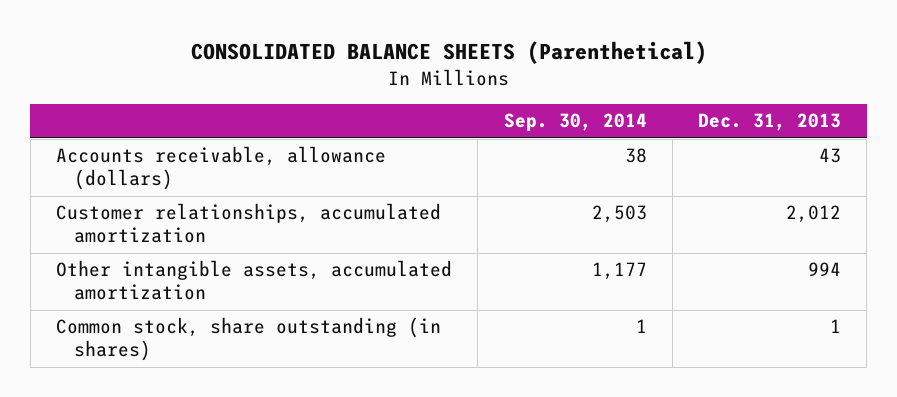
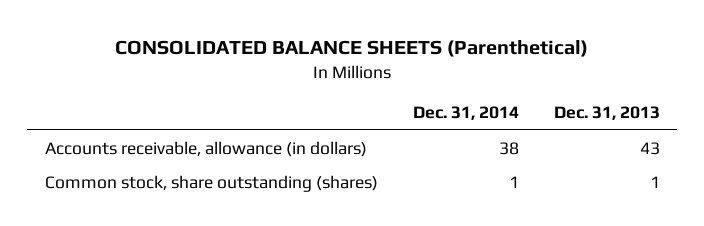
- | Sep. 30, 2014 | Dec. 31, 2013
+ | Dec. 31, 2014 | Dec. 31, 2013
- Accounts receivable, allowance (dollars) | 38 | 43
- Customer relationships, accumulated amortization | 2,503 | 2,012
- Other intangible assets, accumulated amortization | 1,177 | 994
- Common stock, share outstanding (in shares) | 1 | 1
+ Accounts receivable, allowance (in dollars) | 38 | 43
+ Common stock, share outstanding (shares) | 1 | 1

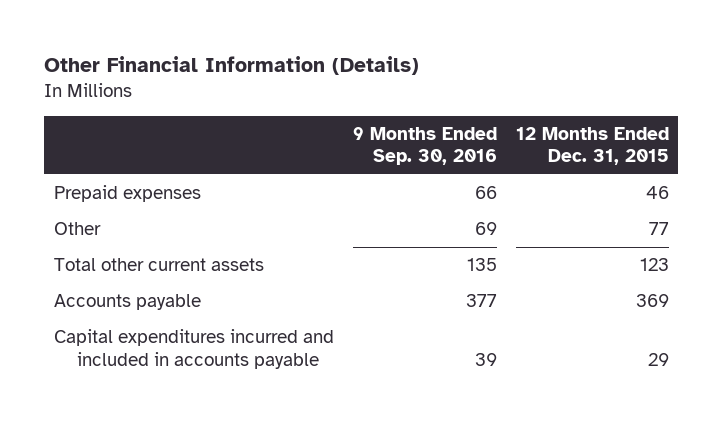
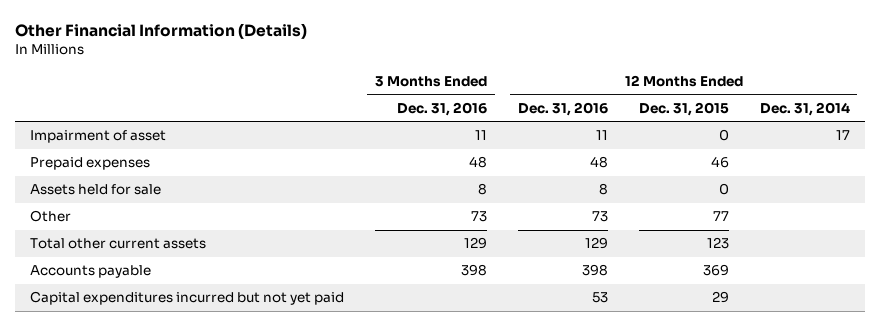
- | 9 Months Ended Sep. 30, 2016 | 12 Months Ended Dec. 31, 2015
+ | 3 Months Ended Dec. 31, 2016 | 12 Months Ended Dec. 31, 2016 | 12 Months Ended Dec. 31, 2015 | 12 Months Ended Dec. 31, 2014
+ Impairment of asset | 11 | 11 | 0 | 17
+ Assets held for sale | 8 | 8 | 0 |
- Capital expenditures incurred and included in accounts payable | 39 | 29
+ Capital expenditures incurred but not yet paid | | 53 | 29 |

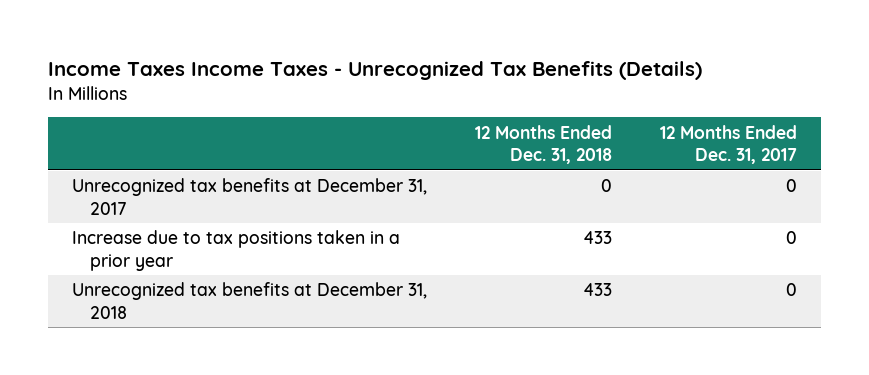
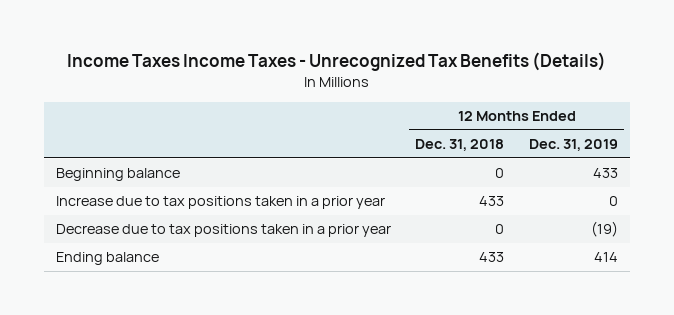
- | 12 Months Ended Dec. 31, 2018 | 12 Months Ended Dec. 31, 2017
+ | 12 Months Ended Dec. 31, 2018 | 12 Months Ended Dec. 31, 2019
- Unrecognized tax benefits at December 31, 2017 | 0 | 0
+ Beginning balance | 0 | 433
- Unrecognized tax benefits at December 31, 2018 | 433 | 0
+ Decrease due to tax positions taken in a prior year | 0 | (19)
+ Ending balance | 433 | 414

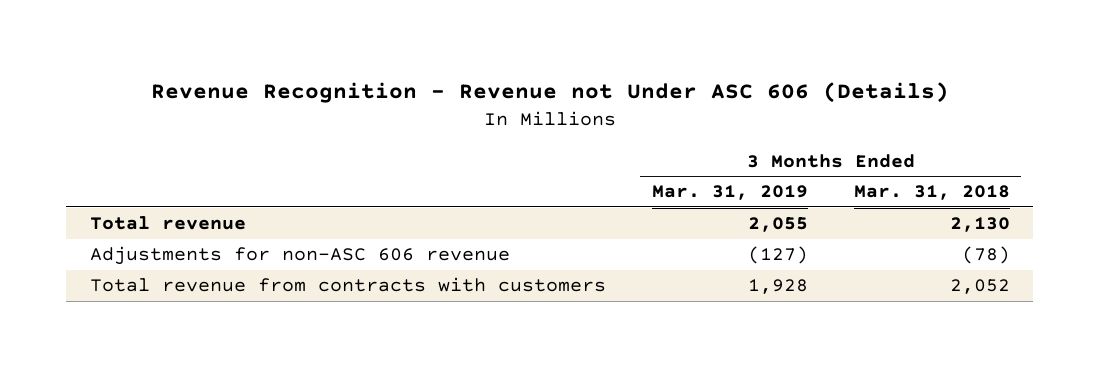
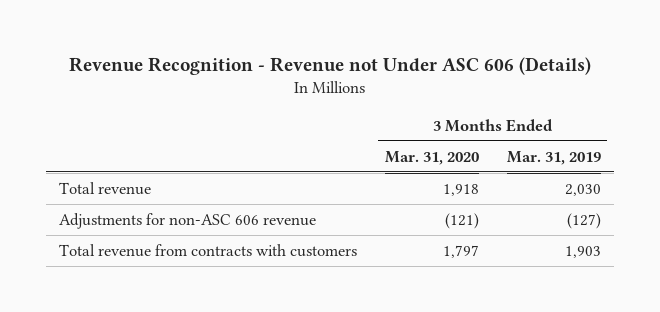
- | 3 Months Ended Mar. 31, 2019 | 3 Months Ended Mar. 31, 2018
+ | 3 Months Ended Mar. 31, 2020 | 3 Months Ended Mar. 31, 2019
- Total revenue | 2,055 | 2,130
+ Total revenue | 1,918 | 2,030
- Total revenue from contracts with customers | 1,928 | 2,052
+ Total revenue from contracts with customers | 1,797 | 1,903

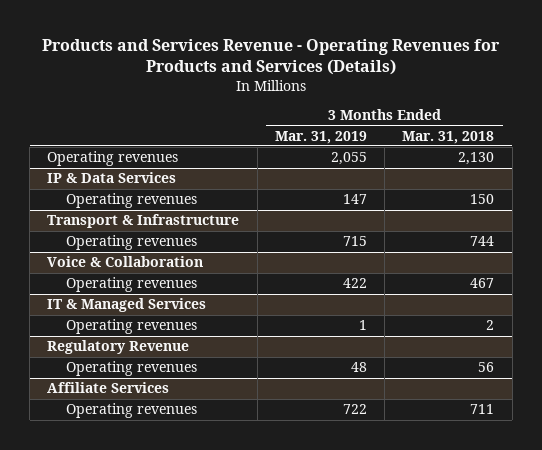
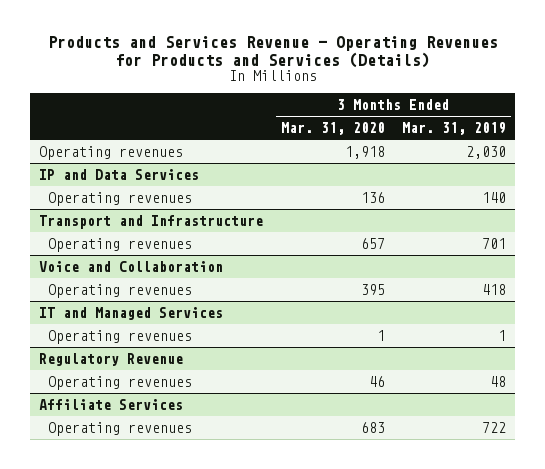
- | 3 Months Ended Mar. 31, 2019 | 3 Months Ended Mar. 31, 2018
+ | 3 Months Ended Mar. 31, 2020 | 3 Months Ended Mar. 31, 2019
- Operating revenues | 2,055 | 2,130
- IP & Data Services
- Operating revenues | 147 | 150
- Transport & Infrastructure
- Operating revenues | 715 | 744
- Voice & Collaboration
- Operating revenues | 422 | 467
- IT & Managed Services
+ Operating revenues | 1,918 | 2,030
+ IP and Data Services
+ Operating revenues | 136 | 140
+ Transport and Infrastructure
+ Operating revenues | 657 | 701
+ Voice and Collaboration
+ Operating revenues | 395 | 418
+ IT and Managed Services

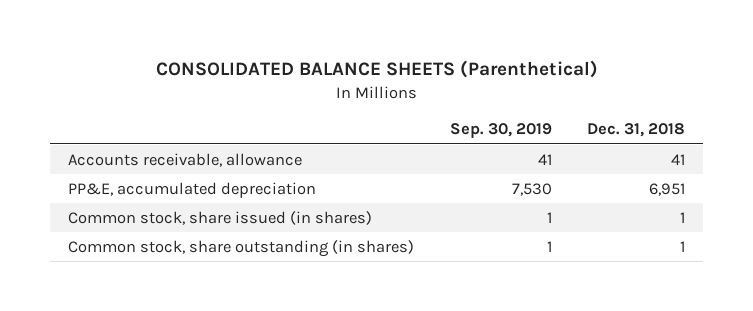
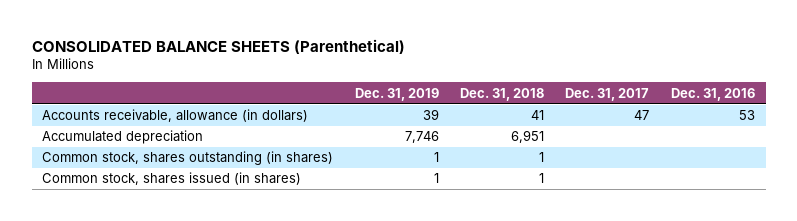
- | Sep. 30, 2019 | Dec. 31, 2018
+ | Dec. 31, 2019 | Dec. 31, 2018 | Dec. 31, 2017 | Dec. 31, 2016
- Accounts receivable, allowance | 41 | 41
- PP&E, accumulated depreciation | 7,530 | 6,951
- Common stock, share issued (in shares) | 1 | 1
- Common stock, share outstanding (in shares) | 1 | 1
+ Accounts receivable, allowance (in dollars) | 39 | 41 | 47 | 53
+ Accumulated depreciation | 7,746 | 6,951 | |
+ Common stock, shares outstanding (in shares) | 1 | 1 | |
+ Common stock, shares issued (in shares) | 1 | 1 | |

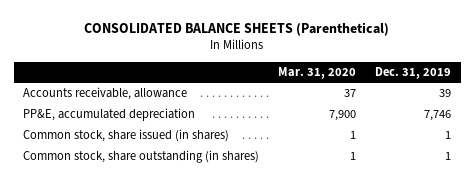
- | Dec. 31, 2019 | Dec. 31, 2018 | Dec. 31, 2017 | Dec. 31, 2016
+ | Mar. 31, 2020 | Dec. 31, 2019
- Accounts receivable, allowance (in dollars) | 39 | 41 | 47 | 53
- Accumulated depreciation | 7,746 | 6,951 | |
- Common stock, shares outstanding (in shares) | 1 | 1 | |
- Common stock, shares issued (in shares) | 1 | 1 | |
+ Accounts receivable, allowance | 37 | 39
+ PP&E, accumulated depreciation | 7,900 | 7,746
+ Common stock, share issued (in shares) | 1 | 1
+ Common stock, share outstanding (in shares) | 1 | 1

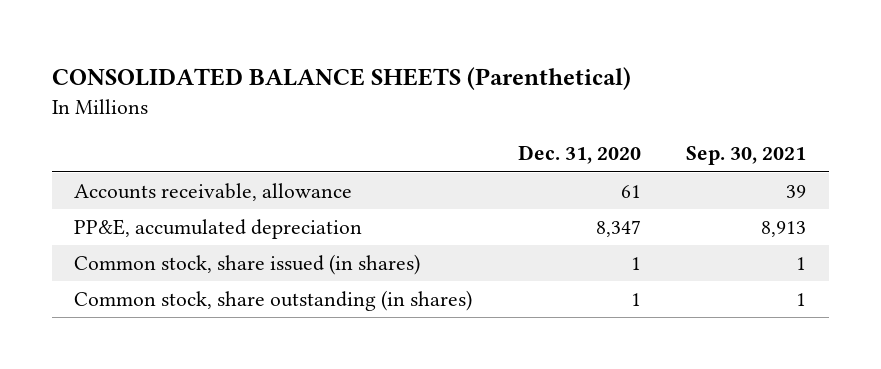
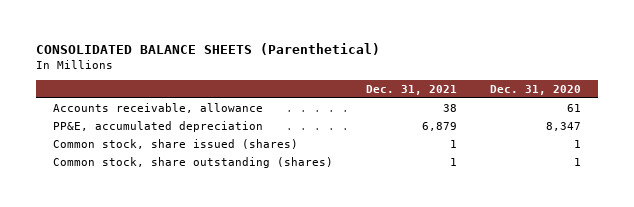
- | Dec. 31, 2020 | Sep. 30, 2021
+ | Dec. 31, 2021 | Dec. 31, 2020
- Common stock, share issued (in shares) | 1 | 1
- Common stock, share outstanding (in shares) | 1 | 1
+ Common stock, share issued (shares) | 1 | 1
+ Common stock, share outstanding (shares) | 1 | 1

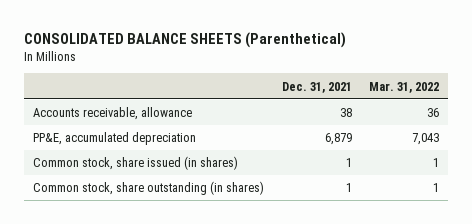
- | Dec. 31, 2021 | Dec. 31, 2020
+ | Dec. 31, 2021 | Mar. 31, 2022
- Common stock, share issued (shares) | 1 | 1
- Common stock, share outstanding (shares) | 1 | 1
+ Common stock, share issued (in shares) | 1 | 1
+ Common stock, share outstanding (in shares) | 1 | 1

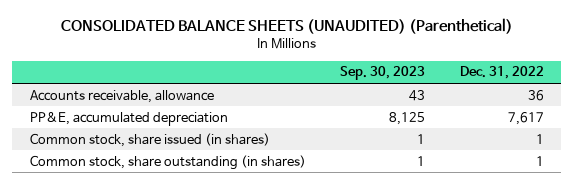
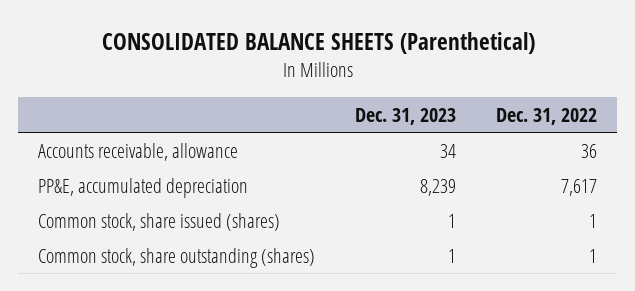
- CONSOLIDATED BALANCE SHEETS (UNAUDITED) (Parenthetical)
+ CONSOLIDATED BALANCE SHEETS (Parenthetical)
- | Sep. 30, 2023 | Dec. 31, 2022
+ | Dec. 31, 2023 | Dec. 31, 2022
- Common stock, share issued (in shares) | 1 | 1
- Common stock, share outstanding (in shares) | 1 | 1
+ Common stock, share issued (shares) | 1 | 1
+ Common stock, share outstanding (shares) | 1 | 1

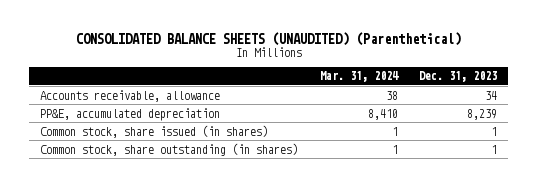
- CONSOLIDATED BALANCE SHEETS (Parenthetical)
+ CONSOLIDATED BALANCE SHEETS (UNAUDITED) (Parenthetical)
- | Dec. 31, 2023 | Dec. 31, 2022
+ | Mar. 31, 2024 | Dec. 31, 2023
- Common stock, share issued (shares) | 1 | 1
- Common stock, share outstanding (shares) | 1 | 1
+ Common stock, share issued (in shares) | 1 | 1
+ Common stock, share outstanding (in shares) | 1 | 1

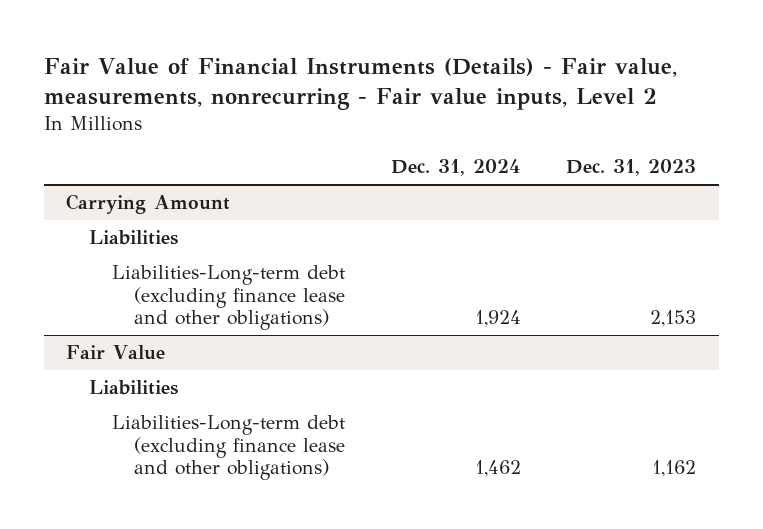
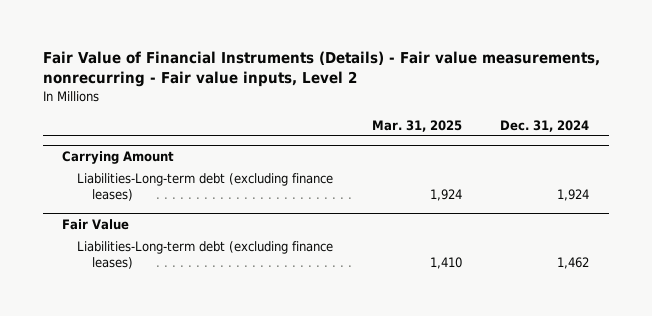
- Fair Value of Financial Instruments (Details) - Fair value, measurements, nonrecurring - Fair value inputs, Level 2
+ Fair Value of Financial Instruments (Details) - Fair value measurements, nonrecurring - Fair value inputs, Level 2
- | Dec. 31, 2024 | Dec. 31, 2023
+ | Mar. 31, 2025 | Dec. 31, 2024
@ Carrying Amount
- Liabilities
- Liabilities-Long-term debt (excluding finance lease and other obligations) | 1,924 | 2,153
+ Liabilities-Long-term debt (excluding finance leases) | 1,924 | 1,924
@ Fair Value
- Liabilities
- Liabilities-Long-term debt (excluding finance lease and other obligations) | 1,462 | 1,162
+ Liabilities-Long-term debt (excluding finance leases) | 1,410 | 1,462

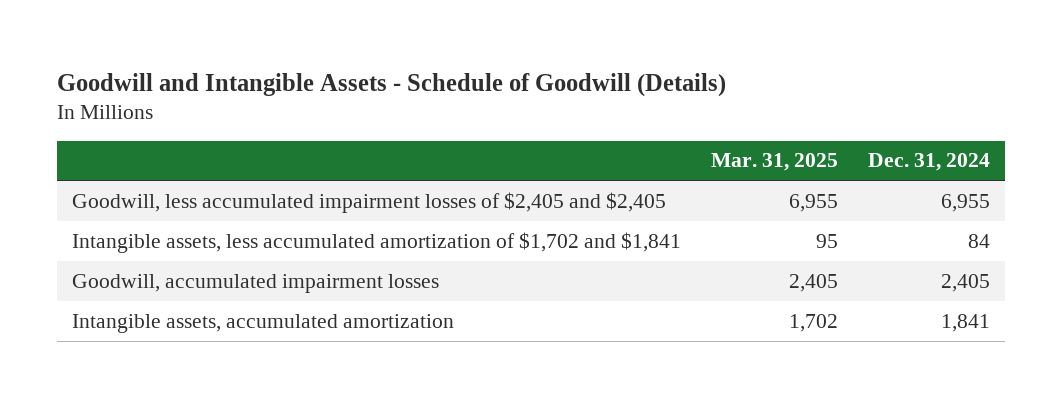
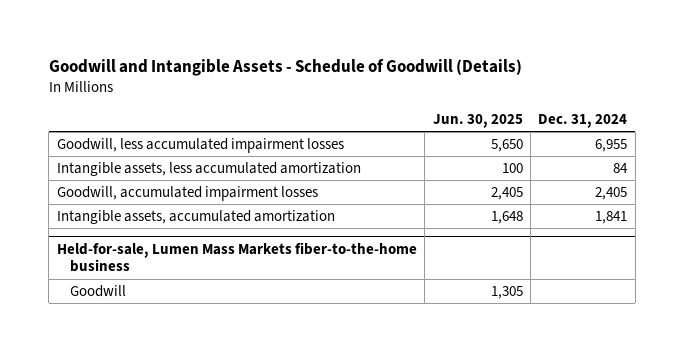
- | Mar. 31, 2025 | Dec. 31, 2024
+ | Jun. 30, 2025 | Dec. 31, 2024
- Goodwill, less accumulated impairment losses of $2,405 and $2,405 | 6,955 | 6,955
- Intangible assets, less accumulated amortization of $1,702 and $1,841 | 95 | 84
+ Goodwill, less accumulated impairment losses | 5,650 | 6,955
+ Intangible assets, less accumulated amortization | 100 | 84
+ Held-for-sale, Lumen Mass Markets fiber-to-the-home business
+ Goodwill | 1,305 |

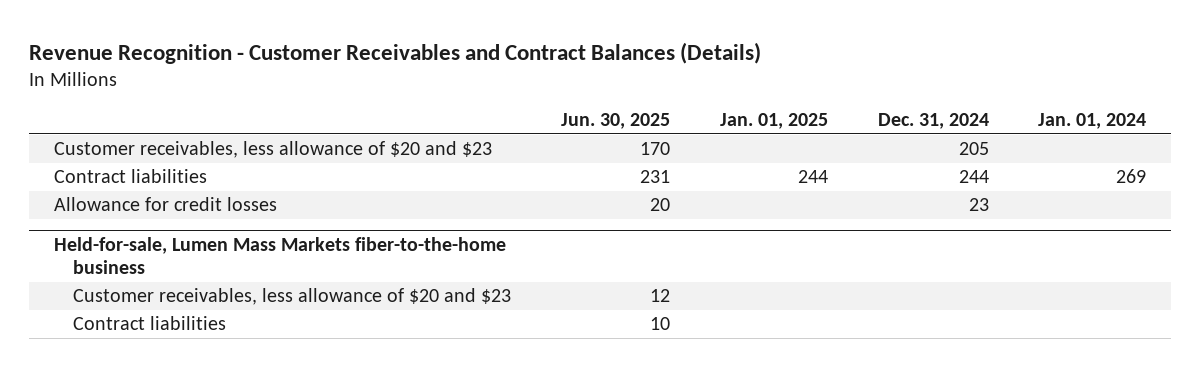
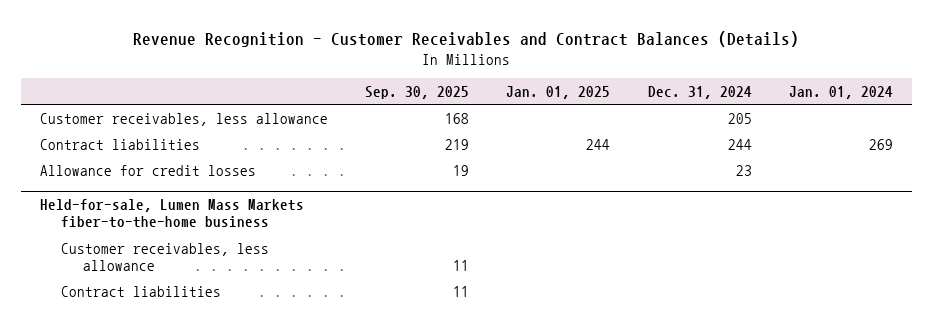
- | Jun. 30, 2025 | Jan. 01, 2025 | Dec. 31, 2024 | Jan. 01, 2024
+ | Sep. 30, 2025 | Jan. 01, 2025 | Dec. 31, 2024 | Jan. 01, 2024
- Customer receivables, less allowance of $20 and $23 | 170 | | 205 |
+ Customer receivables, less allowance | 168 | | 205 |
@ Held-for-sale, Lumen Mass Markets fiber-to-the-home business
- Customer receivables, less allowance of $20 and $23 | 12 | | |
+ Customer receivables, less allowance | 11 | | |

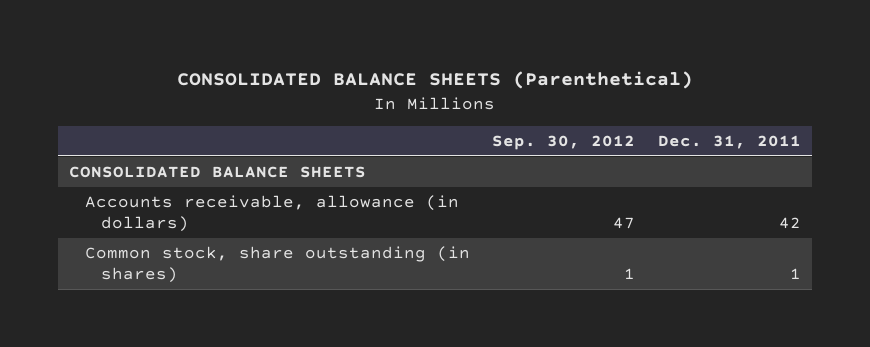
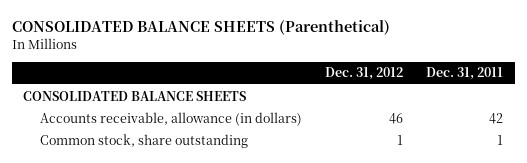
- | Sep. 30, 2012 | Dec. 31, 2011
+ | Dec. 31, 2012 | Dec. 31, 2011
- Common stock, share outstanding (in shares) | 1 | 1
+ Common stock, share outstanding | 1 | 1

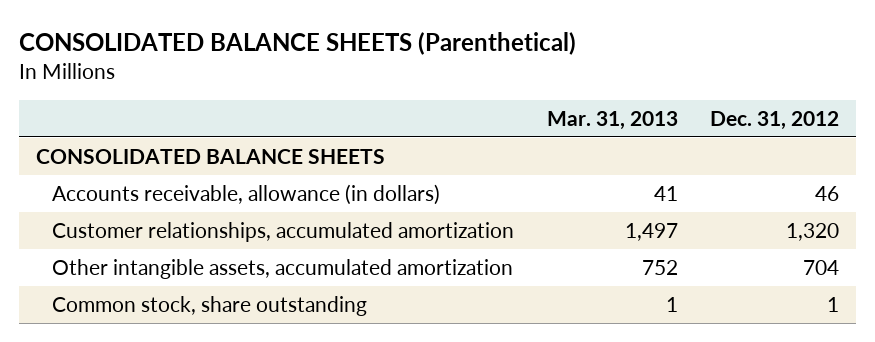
- | Dec. 31, 2012 | Dec. 31, 2011
+ | Mar. 31, 2013 | Dec. 31, 2012
+ Customer relationships, accumulated amortization | 1,497 | 1,320
+ Other intangible assets, accumulated amortization | 752 | 704

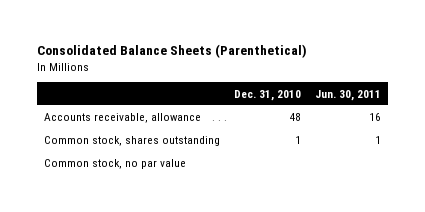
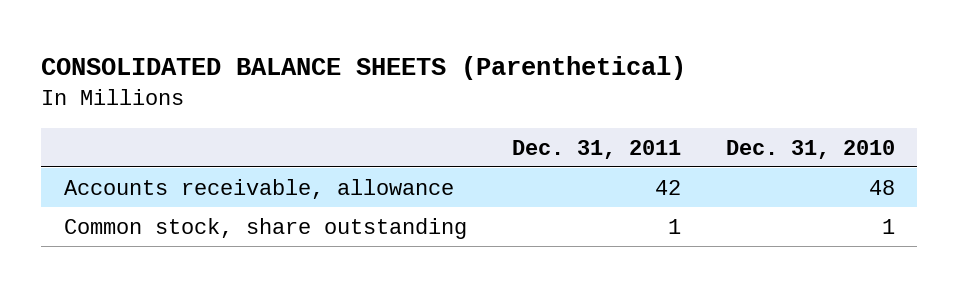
- Consolidated Balance Sheets (Parenthetical)
+ CONSOLIDATED BALANCE SHEETS (Parenthetical)
- | Dec. 31, 2010 | Jun. 30, 2011
+ | Dec. 31, 2011 | Dec. 31, 2010
- Common stock, shares outstanding | 1 | 1
- Common stock, no par value
+ Common stock, share outstanding | 1 | 1

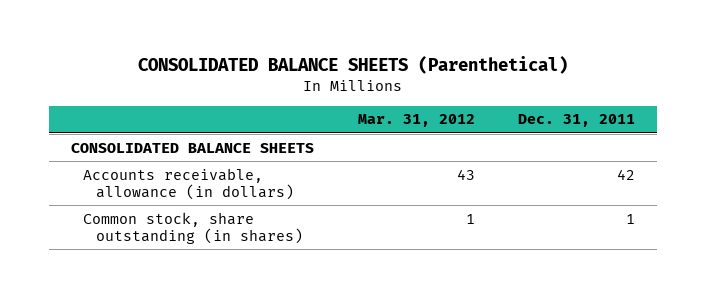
- | Dec. 31, 2011 | Dec. 31, 2010
+ | Mar. 31, 2012 | Dec. 31, 2011
- Accounts receivable, allowance | 42 | 48
- Common stock, share outstanding | 1 | 1
+ CONSOLIDATED BALANCE SHEETS
+ Accounts receivable, allowance (in dollars) | 43 | 42
+ Common stock, share outstanding (in shares) | 1 | 1

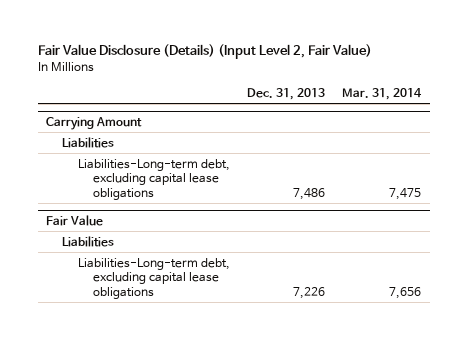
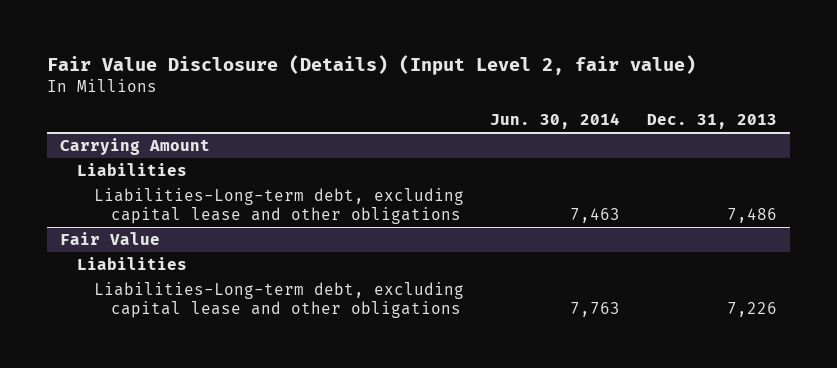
- Fair Value Disclosure (Details) (Input Level 2, Fair Value)
+ Fair Value Disclosure (Details) (Input Level 2, fair value)
- | Dec. 31, 2013 | Mar. 31, 2014
+ | Jun. 30, 2014 | Dec. 31, 2013
@ Carrying Amount
- Liabilities-Long-term debt, excluding capital lease obligations | 7,486 | 7,475
+ Liabilities-Long-term debt, excluding capital lease and other obligations | 7,463 | 7,486
@ Fair Value
- Liabilities-Long-term debt, excluding capital lease obligations | 7,226 | 7,656
+ Liabilities-Long-term debt, excluding capital lease and other obligations | 7,763 | 7,226

